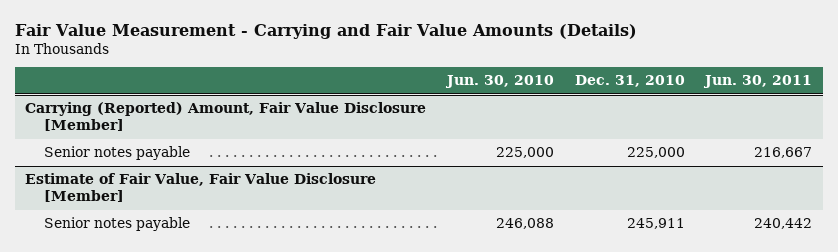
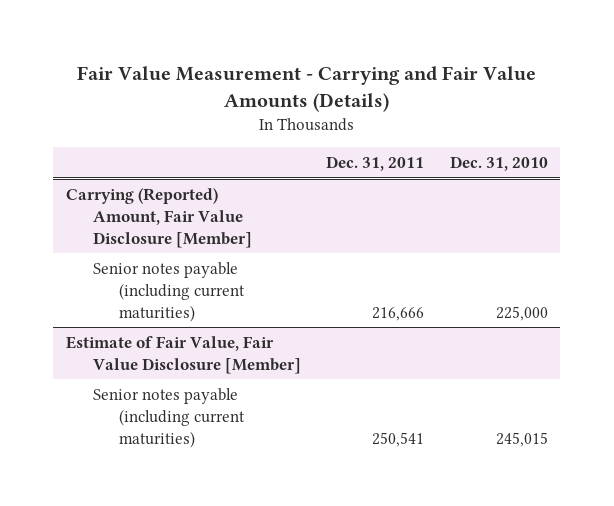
- | Jun. 30, 2010 | Dec. 31, 2010 | Jun. 30, 2011
+ | Dec. 31, 2011 | Dec. 31, 2010
@ Carrying (Reported) Amount, Fair Value Disclosure [Member]
- Senior notes payable | 225,000 | 225,000 | 216,667
+ Senior notes payable (including current maturities) | 216,666 | 225,000
@ Estimate of Fair Value, Fair Value Disclosure [Member]
- Senior notes payable | 246,088 | 245,911 | 240,442
+ Senior notes payable (including current maturities) | 250,541 | 245,015

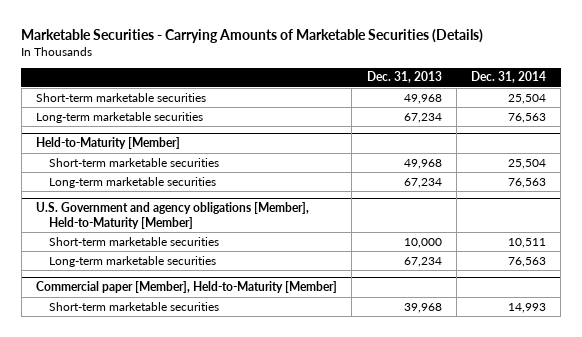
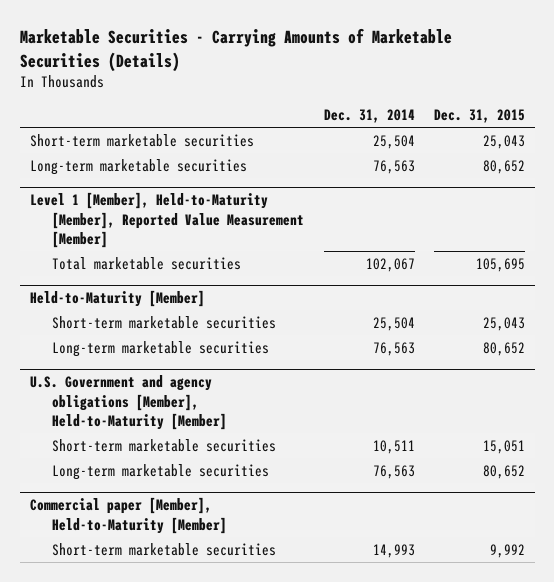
- | Dec. 31, 2013 | Dec. 31, 2014
+ | Dec. 31, 2014 | Dec. 31, 2015
+ Level 1 [Member], Held-to-Maturity [Member], Reported Value Measurement [Member]
+ Total marketable securities | 102,067 | 105,695

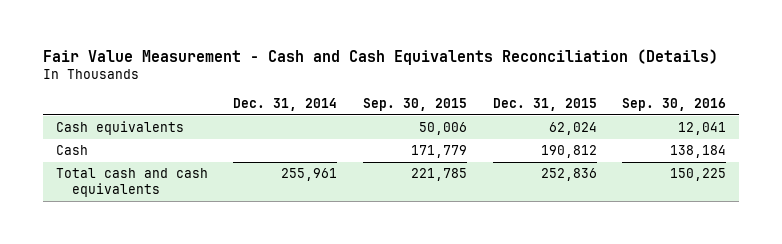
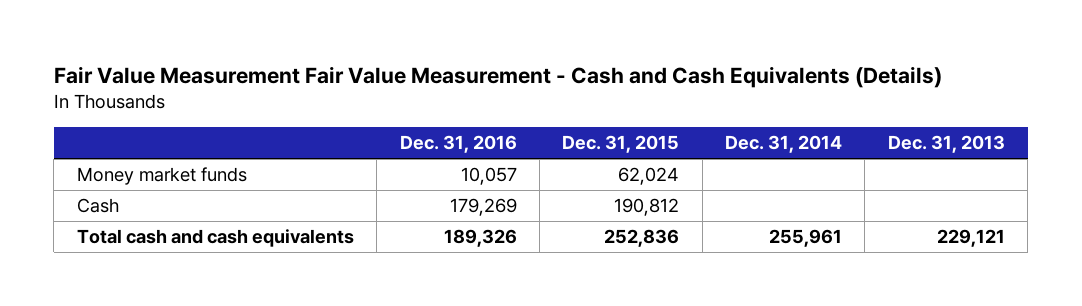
- Fair Value Measurement - Cash and Cash Equivalents Reconciliation (Details)
+ Fair Value Measurement Fair Value Measurement - Cash and Cash Equivalents (Details)
- | Dec. 31, 2014 | Sep. 30, 2015 | Dec. 31, 2015 | Sep. 30, 2016
+ | Dec. 31, 2016 | Dec. 31, 2015 | Dec. 31, 2014 | Dec. 31, 2013
- Cash equivalents | | 50,006 | 62,024 | 12,041
+ Money market funds | 10,057 | 62,024 | |

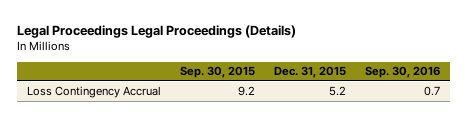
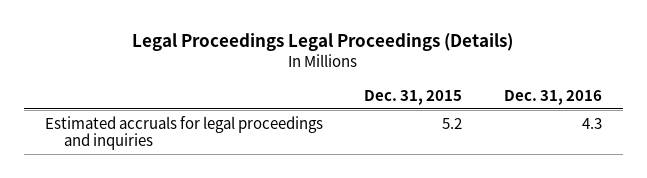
- | Sep. 30, 2015 | Dec. 31, 2015 | Sep. 30, 2016
+ | Dec. 31, 2015 | Dec. 31, 2016
- Loss Contingency Accrual | 9.2 | 5.2 | 0.7
+ Estimated accruals for legal proceedings and inquiries | 5.2 | 4.3

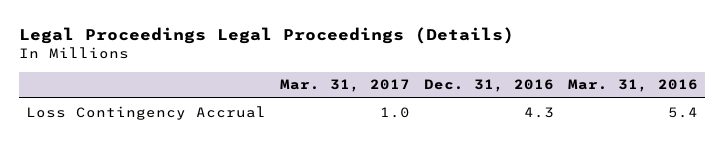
- | Dec. 31, 2015 | Dec. 31, 2016
+ | Mar. 31, 2017 | Dec. 31, 2016 | Mar. 31, 2016
- Estimated accruals for legal proceedings and inquiries | 5.2 | 4.3
+ Loss Contingency Accrual | 1.0 | 4.3 | 5.4

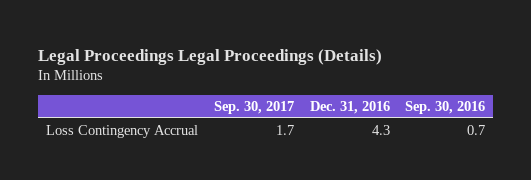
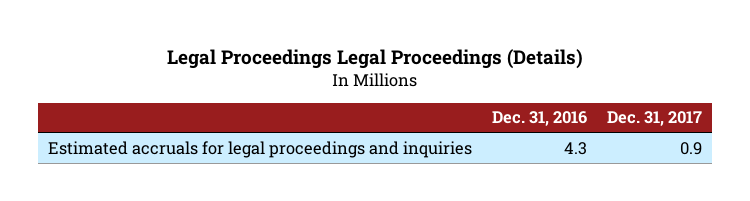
- | Sep. 30, 2017 | Dec. 31, 2016 | Sep. 30, 2016
+ | Dec. 31, 2016 | Dec. 31, 2017
- Loss Contingency Accrual | 1.7 | 4.3 | 0.7
+ Estimated accruals for legal proceedings and inquiries | 4.3 | 0.9

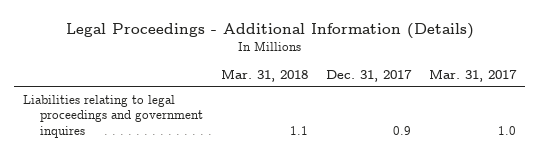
- Legal Proceedings Legal Proceedings (Details)
+ Legal Proceedings - Additional Information (Details)
- | Dec. 31, 2016 | Dec. 31, 2017
+ | Mar. 31, 2018 | Dec. 31, 2017 | Mar. 31, 2017
- Estimated accruals for legal proceedings and inquiries | 4.3 | 0.9
+ Liabilities relating to legal proceedings and government inquires | 1.1 | 0.9 | 1.0

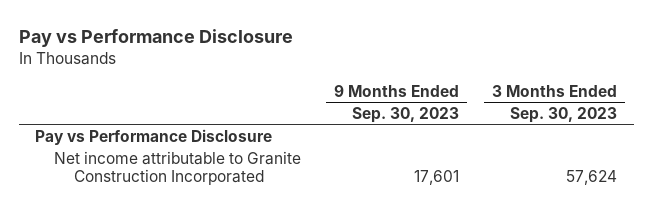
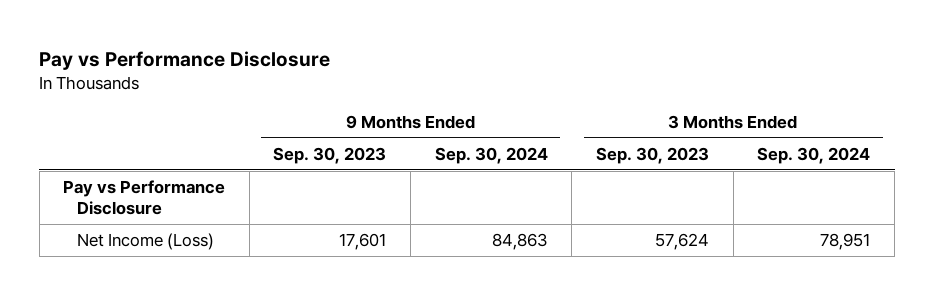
- | 9 Months Ended Sep. 30, 2023 | 3 Months Ended Sep. 30, 2023
+ | 9 Months Ended Sep. 30, 2023 | 9 Months Ended Sep. 30, 2024 | 3 Months Ended Sep. 30, 2023 | 3 Months Ended Sep. 30, 2024
- Net income attributable to Granite Construction Incorporated | 17,601 | 57,624
+ Net Income (Loss) | 17,601 | 84,863 | 57,624 | 78,951

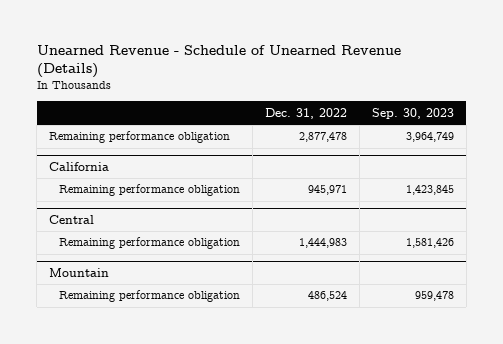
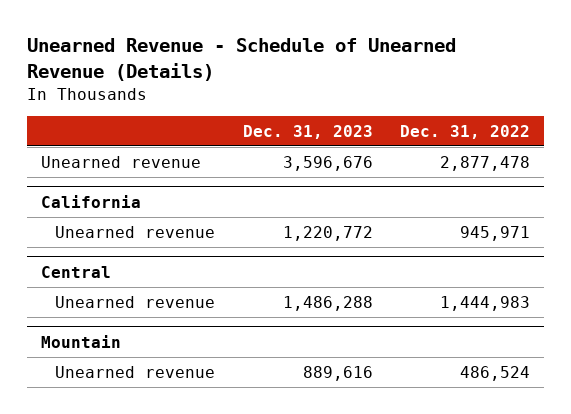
- | Dec. 31, 2022 | Sep. 30, 2023
+ | Dec. 31, 2023 | Dec. 31, 2022
- Remaining performance obligation | 2,877,478 | 3,964,749
+ Unearned revenue | 3,596,676 | 2,877,478
@ California
- Remaining performance obligation | 945,971 | 1,423,845
+ Unearned revenue | 1,220,772 | 945,971
@ Central
- Remaining performance obligation | 1,444,983 | 1,581,426
+ Unearned revenue | 1,486,288 | 1,444,983
@ Mountain
- Remaining performance obligation | 486,524 | 959,478
+ Unearned revenue | 889,616 | 486,524

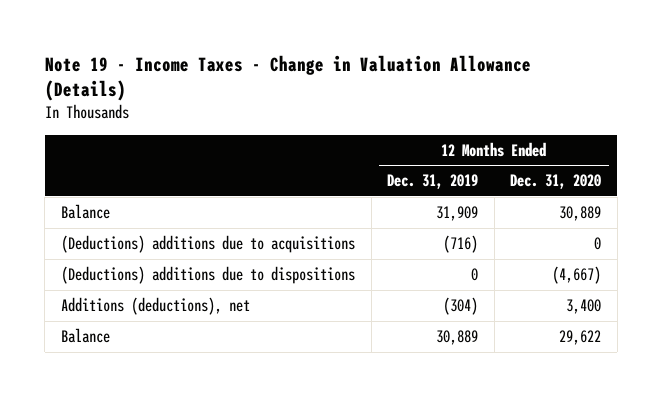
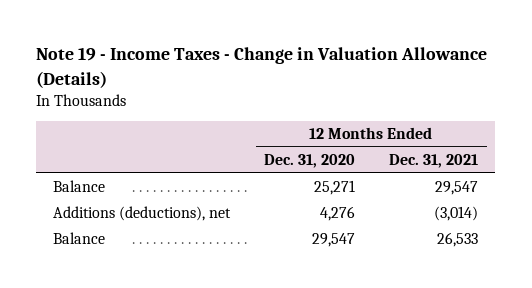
- | 12 Months Ended Dec. 31, 2019 | 12 Months Ended Dec. 31, 2020
+ | 12 Months Ended Dec. 31, 2020 | 12 Months Ended Dec. 31, 2021
- Balance | 31,909 | 30,889
- (Deductions) additions due to acquisitions | (716) | 0
- (Deductions) additions due to dispositions | 0 | (4,667)
- Additions (deductions), net | (304) | 3,400
- Balance | 30,889 | 29,622
+ Balance | 25,271 | 29,547
+ Additions (deductions), net | 4,276 | (3,014)
+ Balance | 29,547 | 26,533

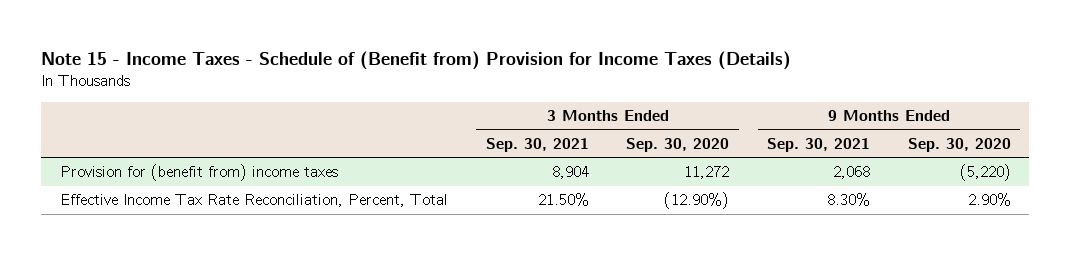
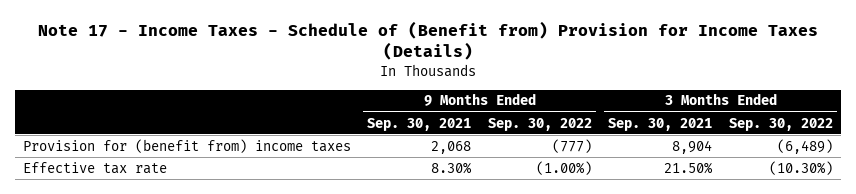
- Note 15 - Income Taxes - Schedule of (Benefit from) Provision for Income Taxes (Details)
+ Note 17 - Income Taxes - Schedule of (Benefit from) Provision for Income Taxes (Details)
- | 3 Months Ended Sep. 30, 2021 | 3 Months Ended Sep. 30, 2020 | 9 Months Ended Sep. 30, 2021 | 9 Months Ended Sep. 30, 2020
+ | 9 Months Ended Sep. 30, 2021 | 9 Months Ended Sep. 30, 2022 | 3 Months Ended Sep. 30, 2021 | 3 Months Ended Sep. 30, 2022
- Effective Income Tax Rate Reconciliation, Percent, Total | 21.50% | (12.90%) | 8.30% | 2.90%
+ Effective tax rate | 8.30% | (1.00%) | 21.50% | (10.30%)

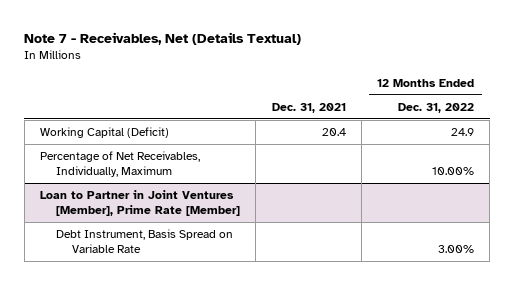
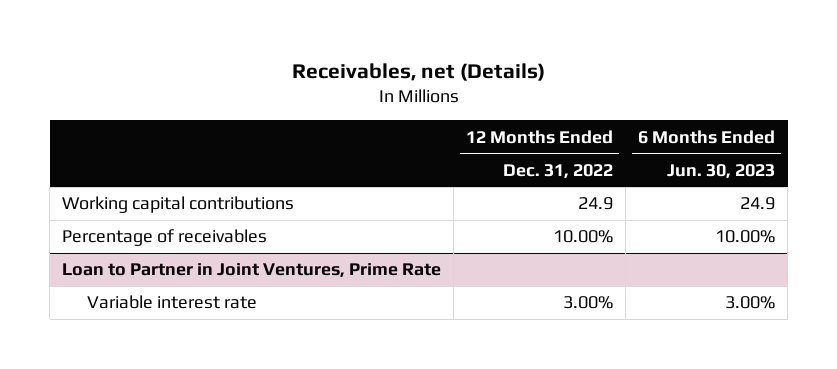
- Note 7 - Receivables, Net (Details Textual)
+ Receivables, net (Details)
- | Dec. 31, 2021 | 12 Months Ended Dec. 31, 2022
+ | 12 Months Ended Dec. 31, 2022 | 6 Months Ended Jun. 30, 2023
- Working Capital (Deficit) | 20.4 | 24.9
- Percentage of Net Receivables, Individually, Maximum | | 10.00%
- Loan to Partner in Joint Ventures [Member], Prime Rate [Member]
- Debt Instrument, Basis Spread on Variable Rate | | 3.00%
+ Working capital contributions | 24.9 | 24.9
+ Percentage of receivables | 10.00% | 10.00%
+ Loan to Partner in Joint Ventures, Prime Rate
+ Variable interest rate | 3.00% | 3.00%

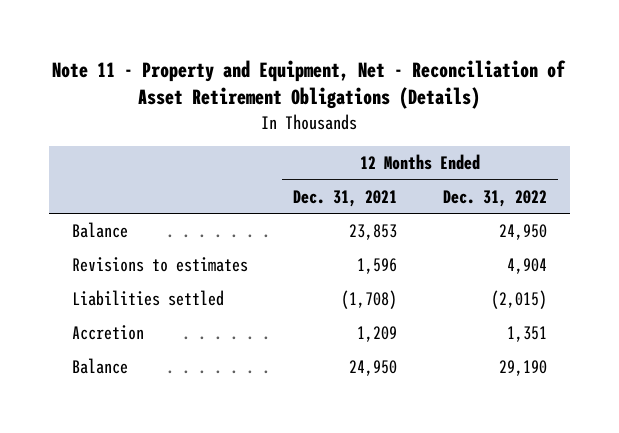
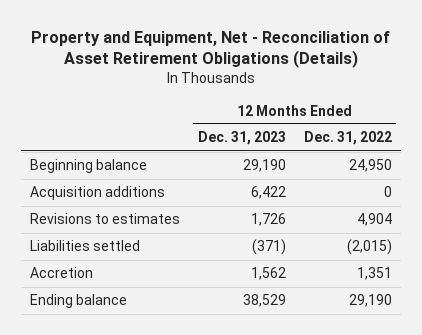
- Note 11 - Property and Equipment, Net - Reconciliation of Asset Retirement Obligations (Details)
+ Property and Equipment, Net - Reconciliation of Asset Retirement Obligations (Details)
- | 12 Months Ended Dec. 31, 2021 | 12 Months Ended Dec. 31, 2022
+ | 12 Months Ended Dec. 31, 2023 | 12 Months Ended Dec. 31, 2022
- Balance | 23,853 | 24,950
+ Beginning balance | 29,190 | 24,950
+ Acquisition additions | 6,422 | 0
- Balance | 24,950 | 29,190
+ Ending balance | 38,529 | 29,190

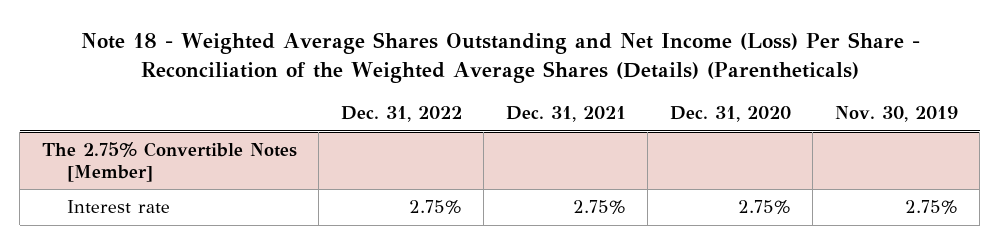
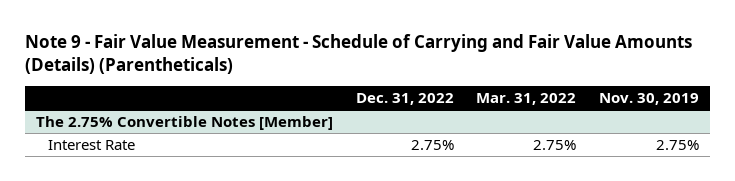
- Note 18 - Weighted Average Shares Outstanding and Net Income (Loss) Per Share - Reconciliation of the Weighted Average Shares (Details) (Parentheticals)
+ Note 9 - Fair Value Measurement - Schedule of Carrying and Fair Value Amounts (Details) (Parentheticals)
- | Dec. 31, 2022 | Dec. 31, 2021 | Dec. 31, 2020 | Nov. 30, 2019
+ | Dec. 31, 2022 | Mar. 31, 2022 | Nov. 30, 2019
@ The 2.75% Convertible Notes [Member]
- Interest rate | 2.75% | 2.75% | 2.75% | 2.75%
+ Interest Rate | 2.75% | 2.75% | 2.75%

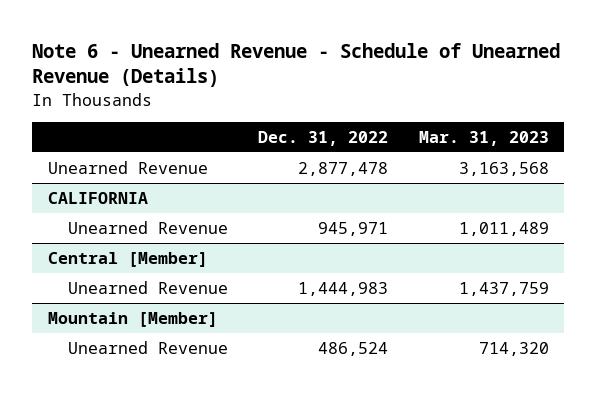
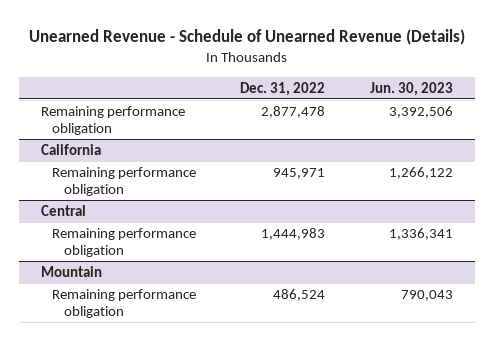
- Note 6 - Unearned Revenue - Schedule of Unearned Revenue (Details)
+ Unearned Revenue - Schedule of Unearned Revenue (Details)
- | Dec. 31, 2022 | Mar. 31, 2023
+ | Dec. 31, 2022 | Jun. 30, 2023
- Unearned Revenue | 2,877,478 | 3,163,568
- CALIFORNIA
- Unearned Revenue | 945,971 | 1,011,489
- Central [Member]
- Unearned Revenue | 1,444,983 | 1,437,759
- Mountain [Member]
- Unearned Revenue | 486,524 | 714,320
+ Remaining performance obligation | 2,877,478 | 3,392,506
+ California
+ Remaining performance obligation | 945,971 | 1,266,122
+ Central
+ Remaining performance obligation | 1,444,983 | 1,336,341
+ Mountain
+ Remaining performance obligation | 486,524 | 790,043

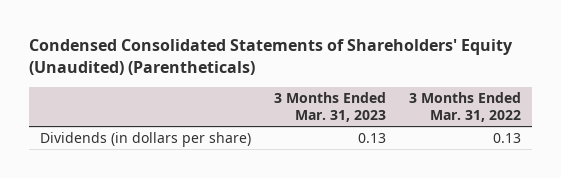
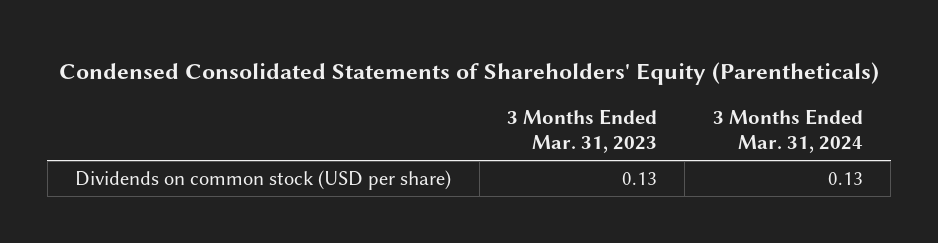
- Condensed Consolidated Statements of Shareholders' Equity (Unaudited) (Parentheticals)
+ Condensed Consolidated Statements of Shareholders' Equity (Parentheticals)
- | 3 Months Ended Mar. 31, 2023 | 3 Months Ended Mar. 31, 2022
+ | 3 Months Ended Mar. 31, 2023 | 3 Months Ended Mar. 31, 2024
- Dividends (in dollars per share) | 0.13 | 0.13
+ Dividends on common stock (USD per share) | 0.13 | 0.13

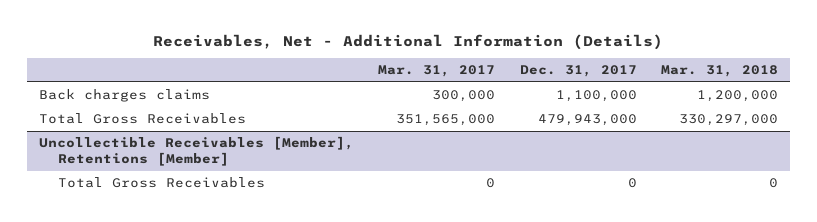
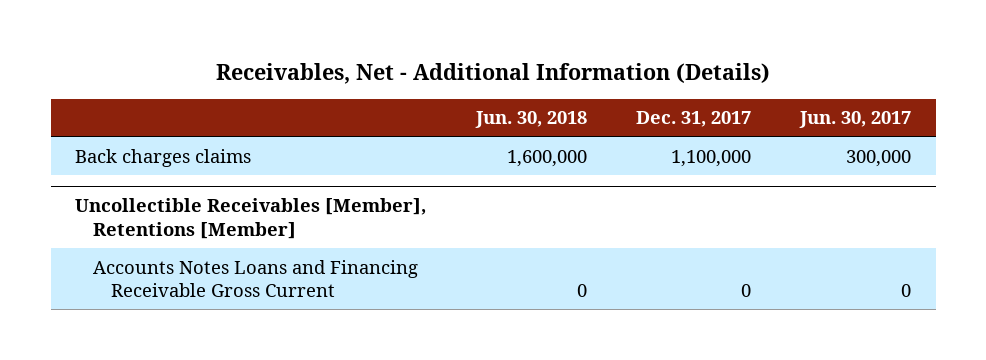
- | Mar. 31, 2017 | Dec. 31, 2017 | Mar. 31, 2018
+ | Jun. 30, 2018 | Dec. 31, 2017 | Jun. 30, 2017
- Total Gross Receivables | 351,565,000 | 479,943,000 | 330,297,000
@ Uncollectible Receivables [Member], Retentions [Member]
- Total Gross Receivables | 0 | 0 | 0
+ Accounts Notes Loans and Financing Receivable Gross Current | 0 | 0 | 0

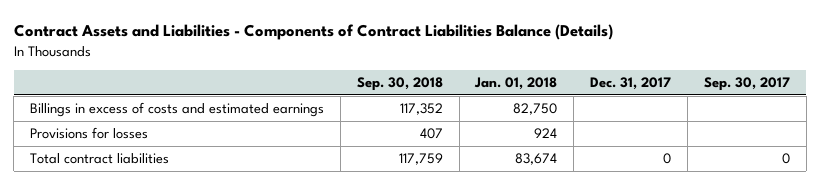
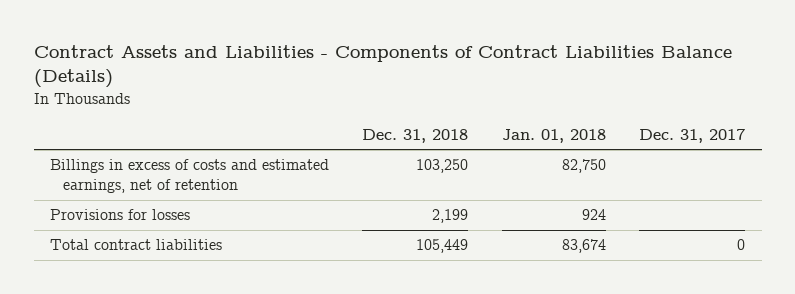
- | Sep. 30, 2018 | Jan. 01, 2018 | Dec. 31, 2017 | Sep. 30, 2017
+ | Dec. 31, 2018 | Jan. 01, 2018 | Dec. 31, 2017
- Billings in excess of costs and estimated earnings | 117,352 | 82,750 | |
+ Billings in excess of costs and estimated earnings, net of retention | 103,250 | 82,750 |

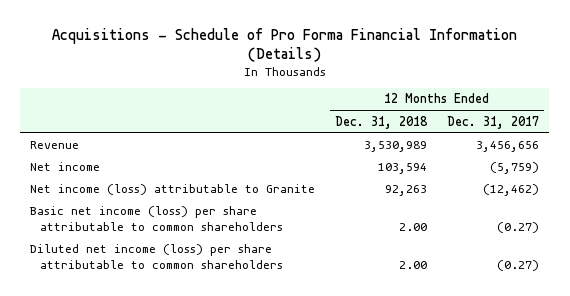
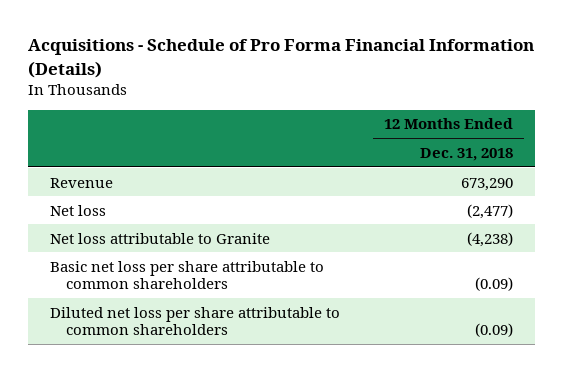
- | 12 Months Ended Dec. 31, 2018 | 12 Months Ended Dec. 31, 2017
+ | 12 Months Ended Dec. 31, 2018
- Revenue | 3,530,989 | 3,456,656
- Net income | 103,594 | (5,759)
- Net income (loss) attributable to Granite | 92,263 | (12,462)
- Basic net income (loss) per share attributable to common shareholders | 2.00 | (0.27)
- Diluted net income (loss) per share attributable to common shareholders | 2.00 | (0.27)
+ Revenue | 673,290
+ Net loss | (2,477)
+ Net loss attributable to Granite | (4,238)
+ Basic net loss per share attributable to common shareholders | (0.09)
+ Diluted net loss per share attributable to common shareholders | (0.09)

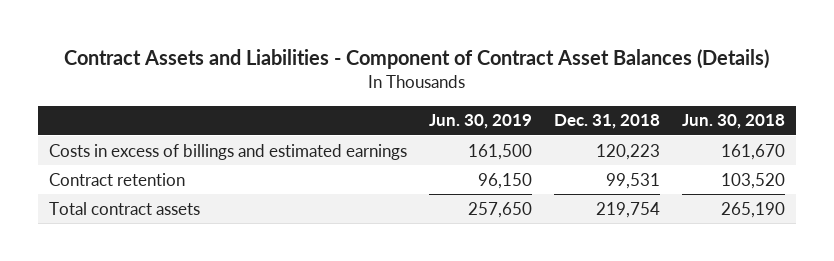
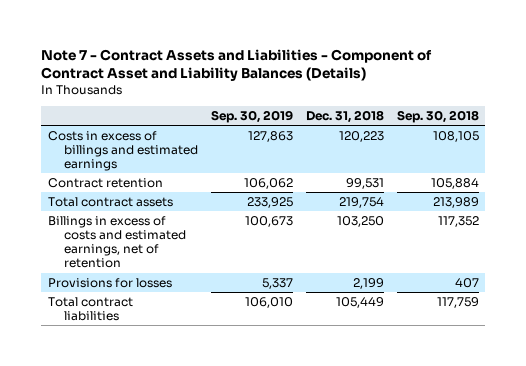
- Contract Assets and Liabilities - Component of Contract Asset Balances (Details)
+ Note 7 - Contract Assets and Liabilities - Component of Contract Asset and Liability Balances (Details)
- | Jun. 30, 2019 | Dec. 31, 2018 | Jun. 30, 2018
+ | Sep. 30, 2019 | Dec. 31, 2018 | Sep. 30, 2018
+ Billings in excess of costs and estimated earnings, net of retention | 100,673 | 103,250 | 117,352
+ Provisions for losses | 5,337 | 2,199 | 407
+ Total contract liabilities | 106,010 | 105,449 | 117,759

